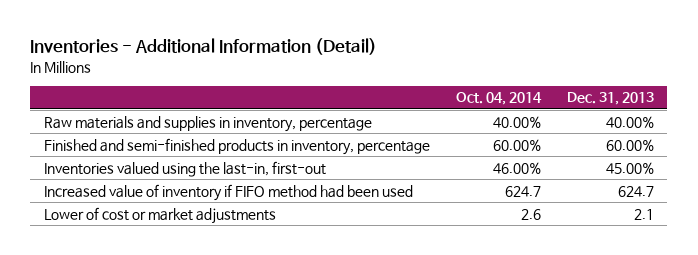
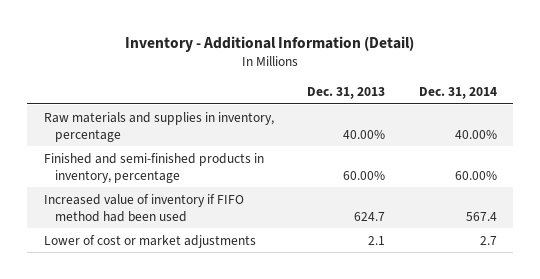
- Inventories - Additional Information (Detail)
+ Inventory - Additional Information (Detail)
- | Oct. 04, 2014 | Dec. 31, 2013
+ | Dec. 31, 2013 | Dec. 31, 2014
- Inventories valued using the last-in, first-out | 46.00% | 45.00%

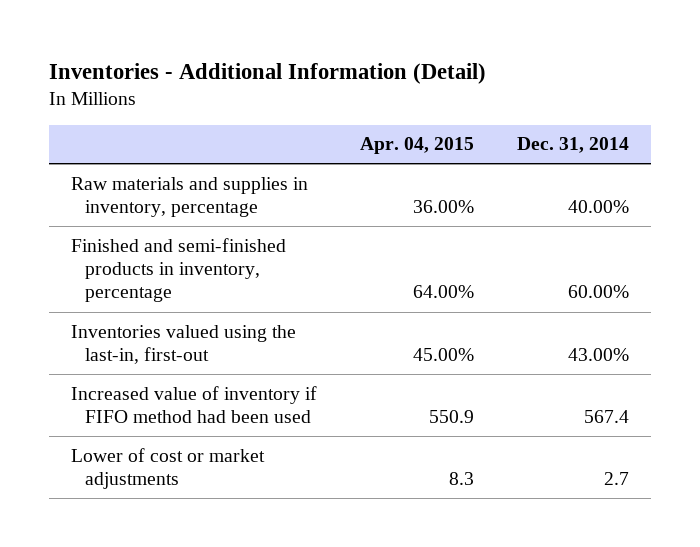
- Inventory - Additional Information (Detail)
+ Inventories - Additional Information (Detail)
- | Dec. 31, 2013 | Dec. 31, 2014
+ | Apr. 04, 2015 | Dec. 31, 2014
+ Inventories valued using the last-in, first-out | 45.00% | 43.00%

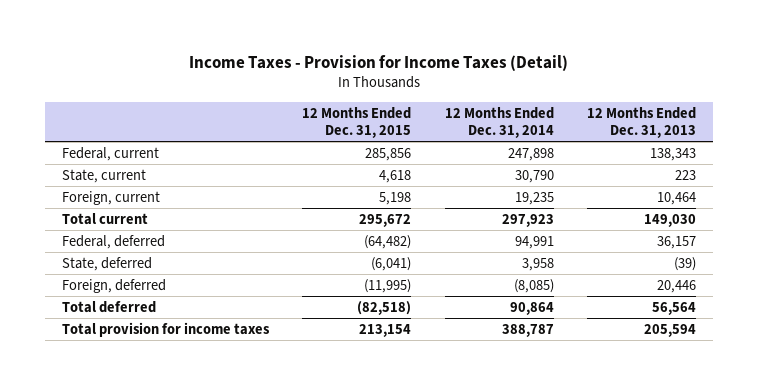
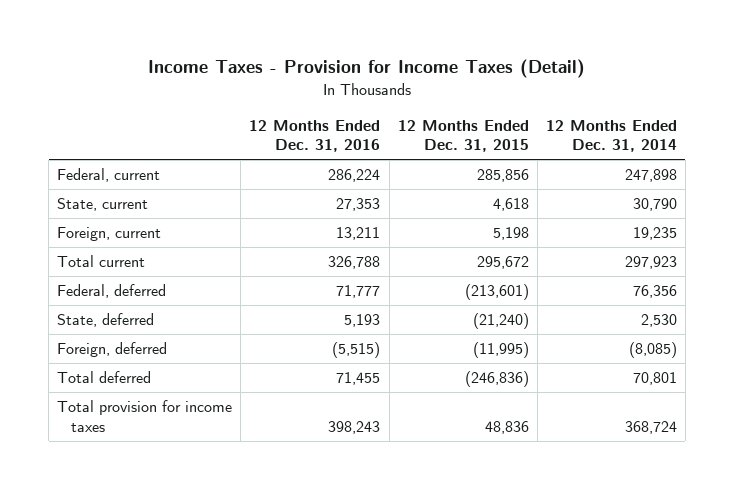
- | 12 Months Ended Dec. 31, 2015 | 12 Months Ended Dec. 31, 2014 | 12 Months Ended Dec. 31, 2013
+ | 12 Months Ended Dec. 31, 2016 | 12 Months Ended Dec. 31, 2015 | 12 Months Ended Dec. 31, 2014
- Federal, deferred | (64,482) | 94,991 | 36,157
- State, deferred | (6,041) | 3,958 | (39)
+ Federal, deferred | 71,777 | (213,601) | 76,356
+ State, deferred | 5,193 | (21,240) | 2,530
- Total deferred | (82,518) | 90,864 | 56,564
- Total provision for income taxes | 213,154 | 388,787 | 205,594
+ Total deferred | 71,455 | (246,836) | 70,801
+ Total provision for income taxes | 398,243 | 48,836 | 368,724

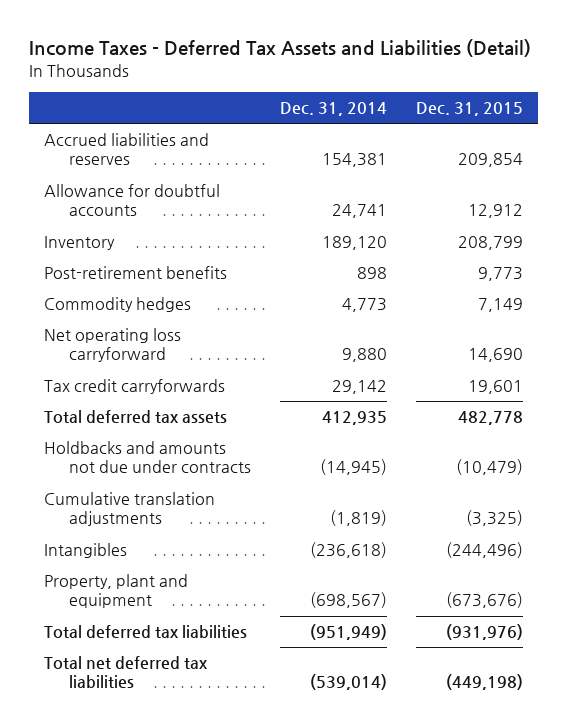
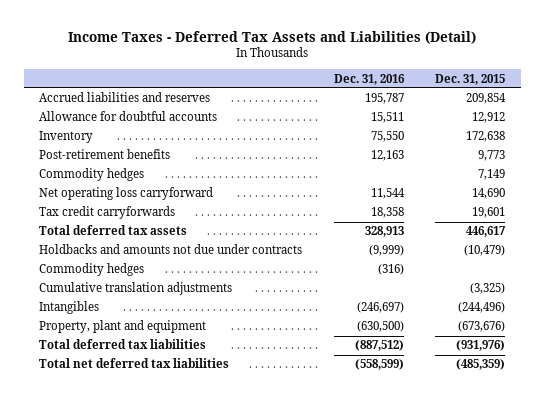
- | Dec. 31, 2014 | Dec. 31, 2015
+ | Dec. 31, 2016 | Dec. 31, 2015
- Inventory | 189,120 | 208,799
+ Inventory | 75,550 | 172,638
- Total deferred tax assets | 412,935 | 482,778
+ Total deferred tax assets | 328,913 | 446,617
+ Commodity hedges | (316) |
- Total net deferred tax liabilities | (539,014) | (449,198)
+ Total net deferred tax liabilities | (558,599) | (485,359)

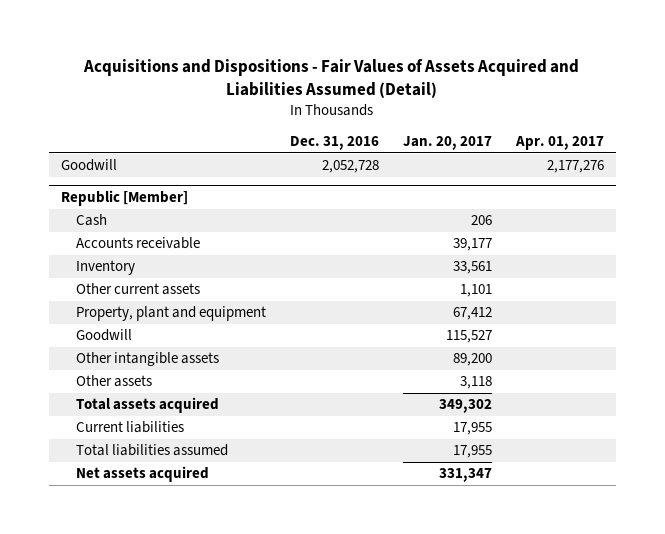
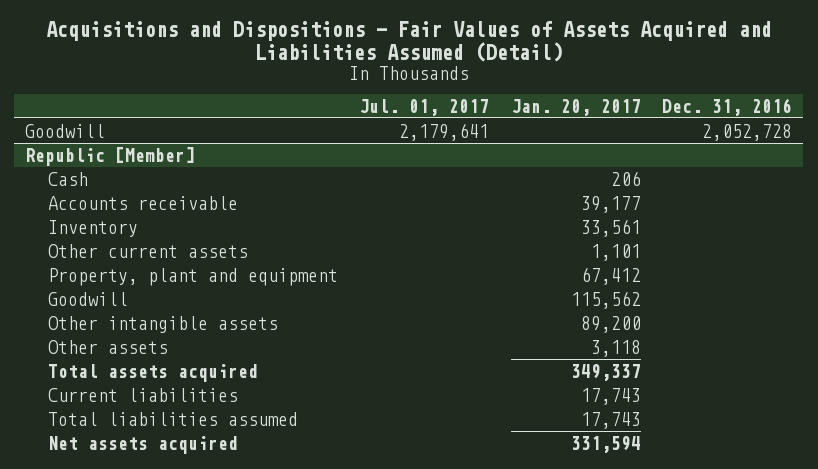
- | Dec. 31, 2016 | Jan. 20, 2017 | Apr. 01, 2017
+ | Jul. 01, 2017 | Jan. 20, 2017 | Dec. 31, 2016
@ Republic [Member]
- Goodwill | | 115,527 |
+ Goodwill | | 115,562 |
- Total assets acquired | | 349,302 |
- Current liabilities | | 17,955 |
- Total liabilities assumed | | 17,955 |
- Net assets acquired | | 331,347 |
+ Total assets acquired | | 349,337 |
+ Current liabilities | | 17,743 |
+ Total liabilities assumed | | 17,743 |
+ Net assets acquired | | 331,594 |

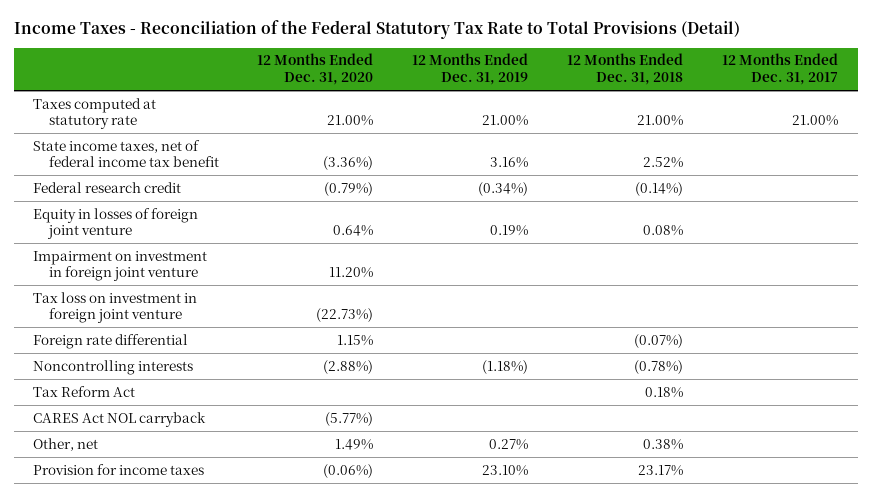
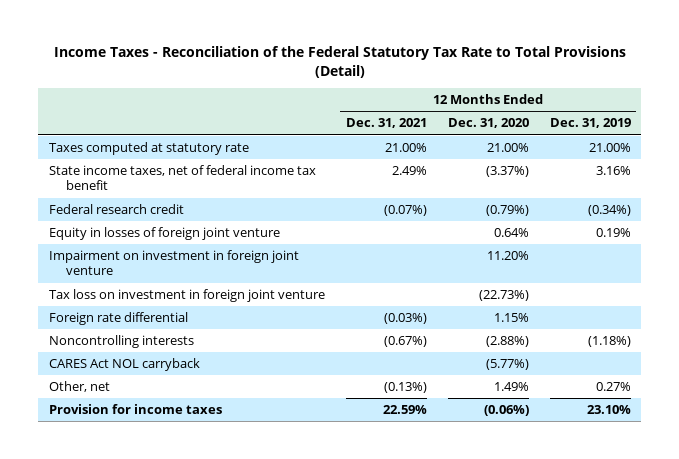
- | 12 Months Ended Dec. 31, 2020 | 12 Months Ended Dec. 31, 2019 | 12 Months Ended Dec. 31, 2018 | 12 Months Ended Dec. 31, 2017
+ | 12 Months Ended Dec. 31, 2021 | 12 Months Ended Dec. 31, 2020 | 12 Months Ended Dec. 31, 2019
- State income taxes, net of federal income tax benefit | (3.36%) | 3.16% | 2.52% |
+ State income taxes, net of federal income tax benefit | 2.49% | (3.37%) | 3.16%
- Tax Reform Act | | | 0.18% |

